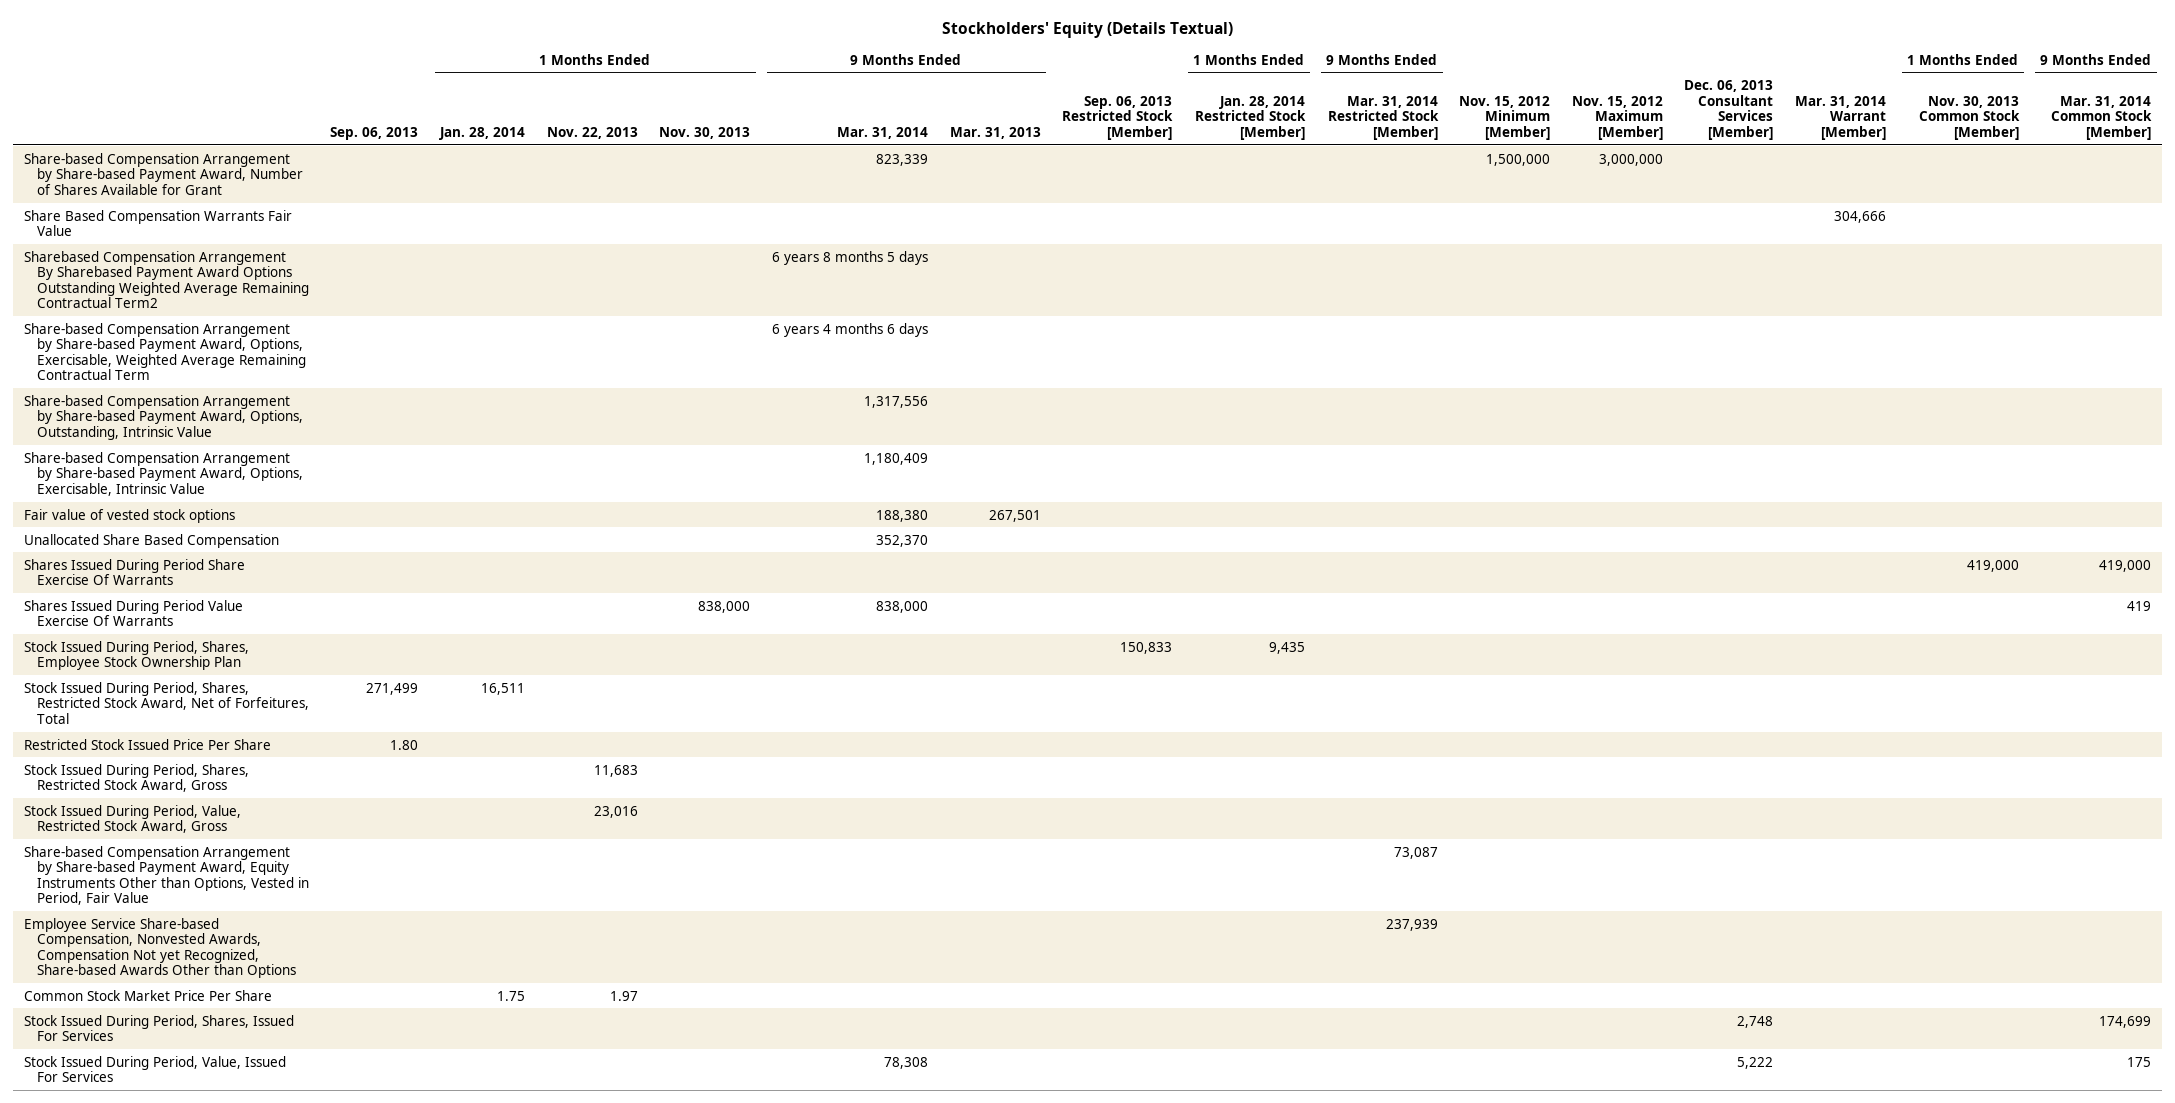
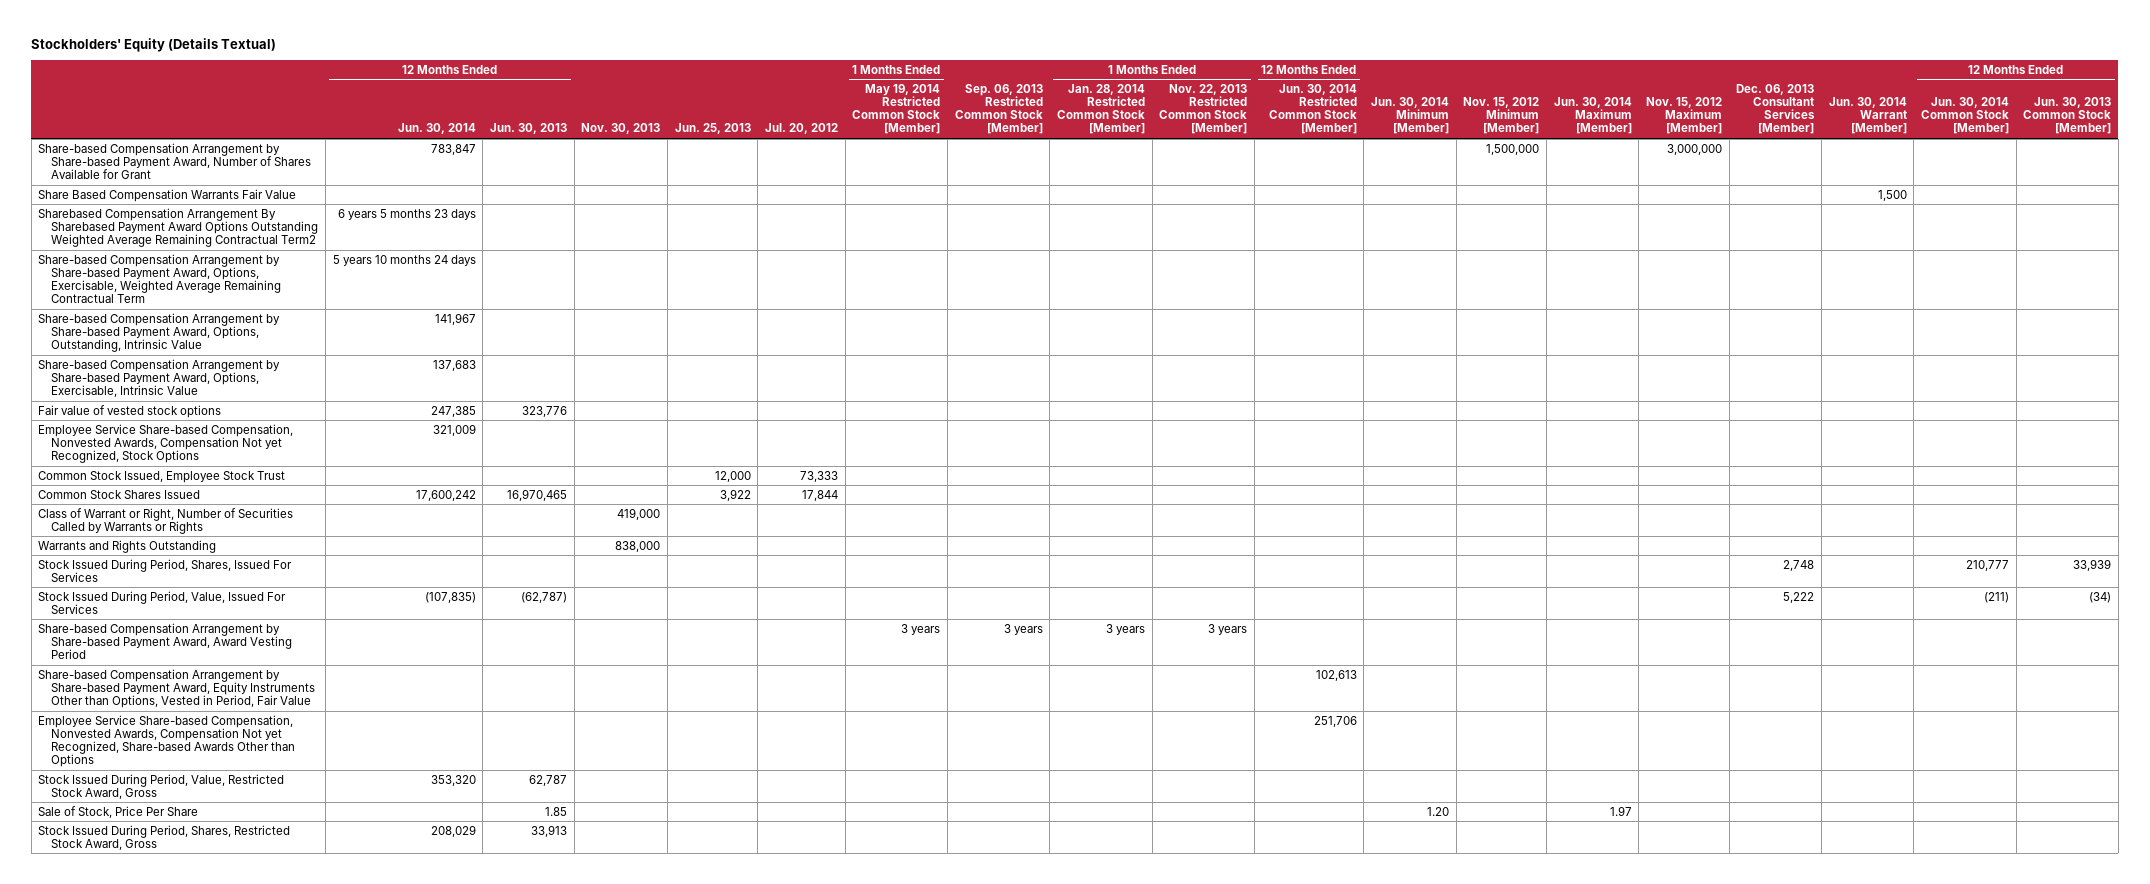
- | Sep. 06, 2013 | 1 Months Ended Jan. 28, 2014 | 1 Months Ended Nov. 22, 2013 | 1 Months Ended Nov. 30, 2013 | 9 Months Ended Mar. 31, 2014 | 9 Months Ended Mar. 31, 2013 | Sep. 06, 2013 Restricted Stock [Member] | 1 Months Ended Jan. 28, 2014 Restricted Stock [Member] | 9 Months Ended Mar. 31, 2014 Restricted Stock [Member] | Nov. 15, 2012 Minimum [Member] | Nov. 15, 2012 Maximum [Member] | Dec. 06, 2013 Consultant Services [Member] | Mar. 31, 2014 Warrant [Member] | 1 Months Ended Nov. 30, 2013 Common Stock [Member] | 9 Months Ended Mar. 31, 2014 Common Stock [Member]
+ | 12 Months Ended Jun. 30, 2014 | 12 Months Ended Jun. 30, 2013 | Nov. 30, 2013 | Jun. 25, 2013 | Jul. 20, 2012 | 1 Months Ended May 19, 2014 Restricted Common Stock [Member] | Sep. 06, 2013 Restricted Common Stock [Member] | 1 Months Ended Jan. 28, 2014 Restricted Common Stock [Member] | 1 Months Ended Nov. 22, 2013 Restricted Common Stock [Member] | 12 Months Ended Jun. 30, 2014 Restricted Common Stock [Member] | Jun. 30, 2014 Minimum [Member] | Nov. 15, 2012 Minimum [Member] | Jun. 30, 2014 Maximum [Member] | Nov. 15, 2012 Maximum [Member] | Dec. 06, 2013 Consultant Services [Member] | Jun. 30, 2014 Warrant [Member] | 12 Months Ended Jun. 30, 2014 Common Stock [Member] | 12 Months Ended Jun. 30, 2013 Common Stock [Member]
- Unallocated Share Based Compensation | | | | | 352,370 | | | | | | | | | |
- Shares Issued During Period Share Exercise Of Warrants | | | | | | | | | | | | | | 419,000 | 419,000
- Shares Issued During Period Value Exercise Of Warrants | | | | 838,000 | 838,000 | | | | | | | | | | 419
- Stock Issued During Period, Shares, Employee Stock Ownership Plan | | | | | | | 150,833 | 9,435 | | | | | | |
- Stock Issued During Period, Shares, Restricted Stock Award, Net of Forfeitures, Total | 271,499 | 16,511 | | | | | | | | | | | | |
- Restricted Stock Issued Price Per Share | 1.80 | | | | | | | | | | | | | |
- Common Stock Market Price Per Share | | 1.75 | 1.97 | | | | | | | | | | | |
+ Employee Service Share-based Compensation, Nonvested Awards, Compensation Not yet Recognized, Stock Options | 321,009 | | | | | | | | | | | | | | | | |
+ Common Stock Issued, Employee Stock Trust | | | | 12,000 | 73,333 | | | | | | | | | | | | |
+ Common Stock Shares Issued | 17,600,242 | 16,970,465 | | 3,922 | 17,844 | | | | | | | | | | | | |
+ Class of Warrant or Right, Number of Securities Called by Warrants or Rights | | | 419,000 | | | | | | | | | | | | | | |
+ Warrants and Rights Outstanding | | | 838,000 | | | | | | | | | | | | | | |
+ Share-based Compensation Arrangement by Share-based Payment Award, Award Vesting Period | | | | | | 3 years | 3 years | 3 years | 3 years | | | | | | | | |
moved down: Share-based Compensation Arrangement by Share-based Payment Award, Equity Instruments Other than Options, Vested in Period, Fair Value | | | | | | | | | | 102,613 | | | | | | | |
moved down: Employee Service Share-based Compensation, Nonvested Awards, Compensation Not yet Recognized, Share-based Awards Other than Options | | | | | | | | | | 251,706 | | | | | | | |
moved down: Stock Issued During Period, Value, Restricted Stock Award, Gross | 353,320 | 62,787 | | | | | | | | | | | | | | | |
+ Sale of Stock, Price Per Share | | 1.85 | | | | | | | | | 1.20 | | 1.97 | | | | |
moved down: Stock Issued During Period, Shares, Restricted Stock Award, Gross | 208,029 | 33,913 | | | | | | | | | | | | | | | |

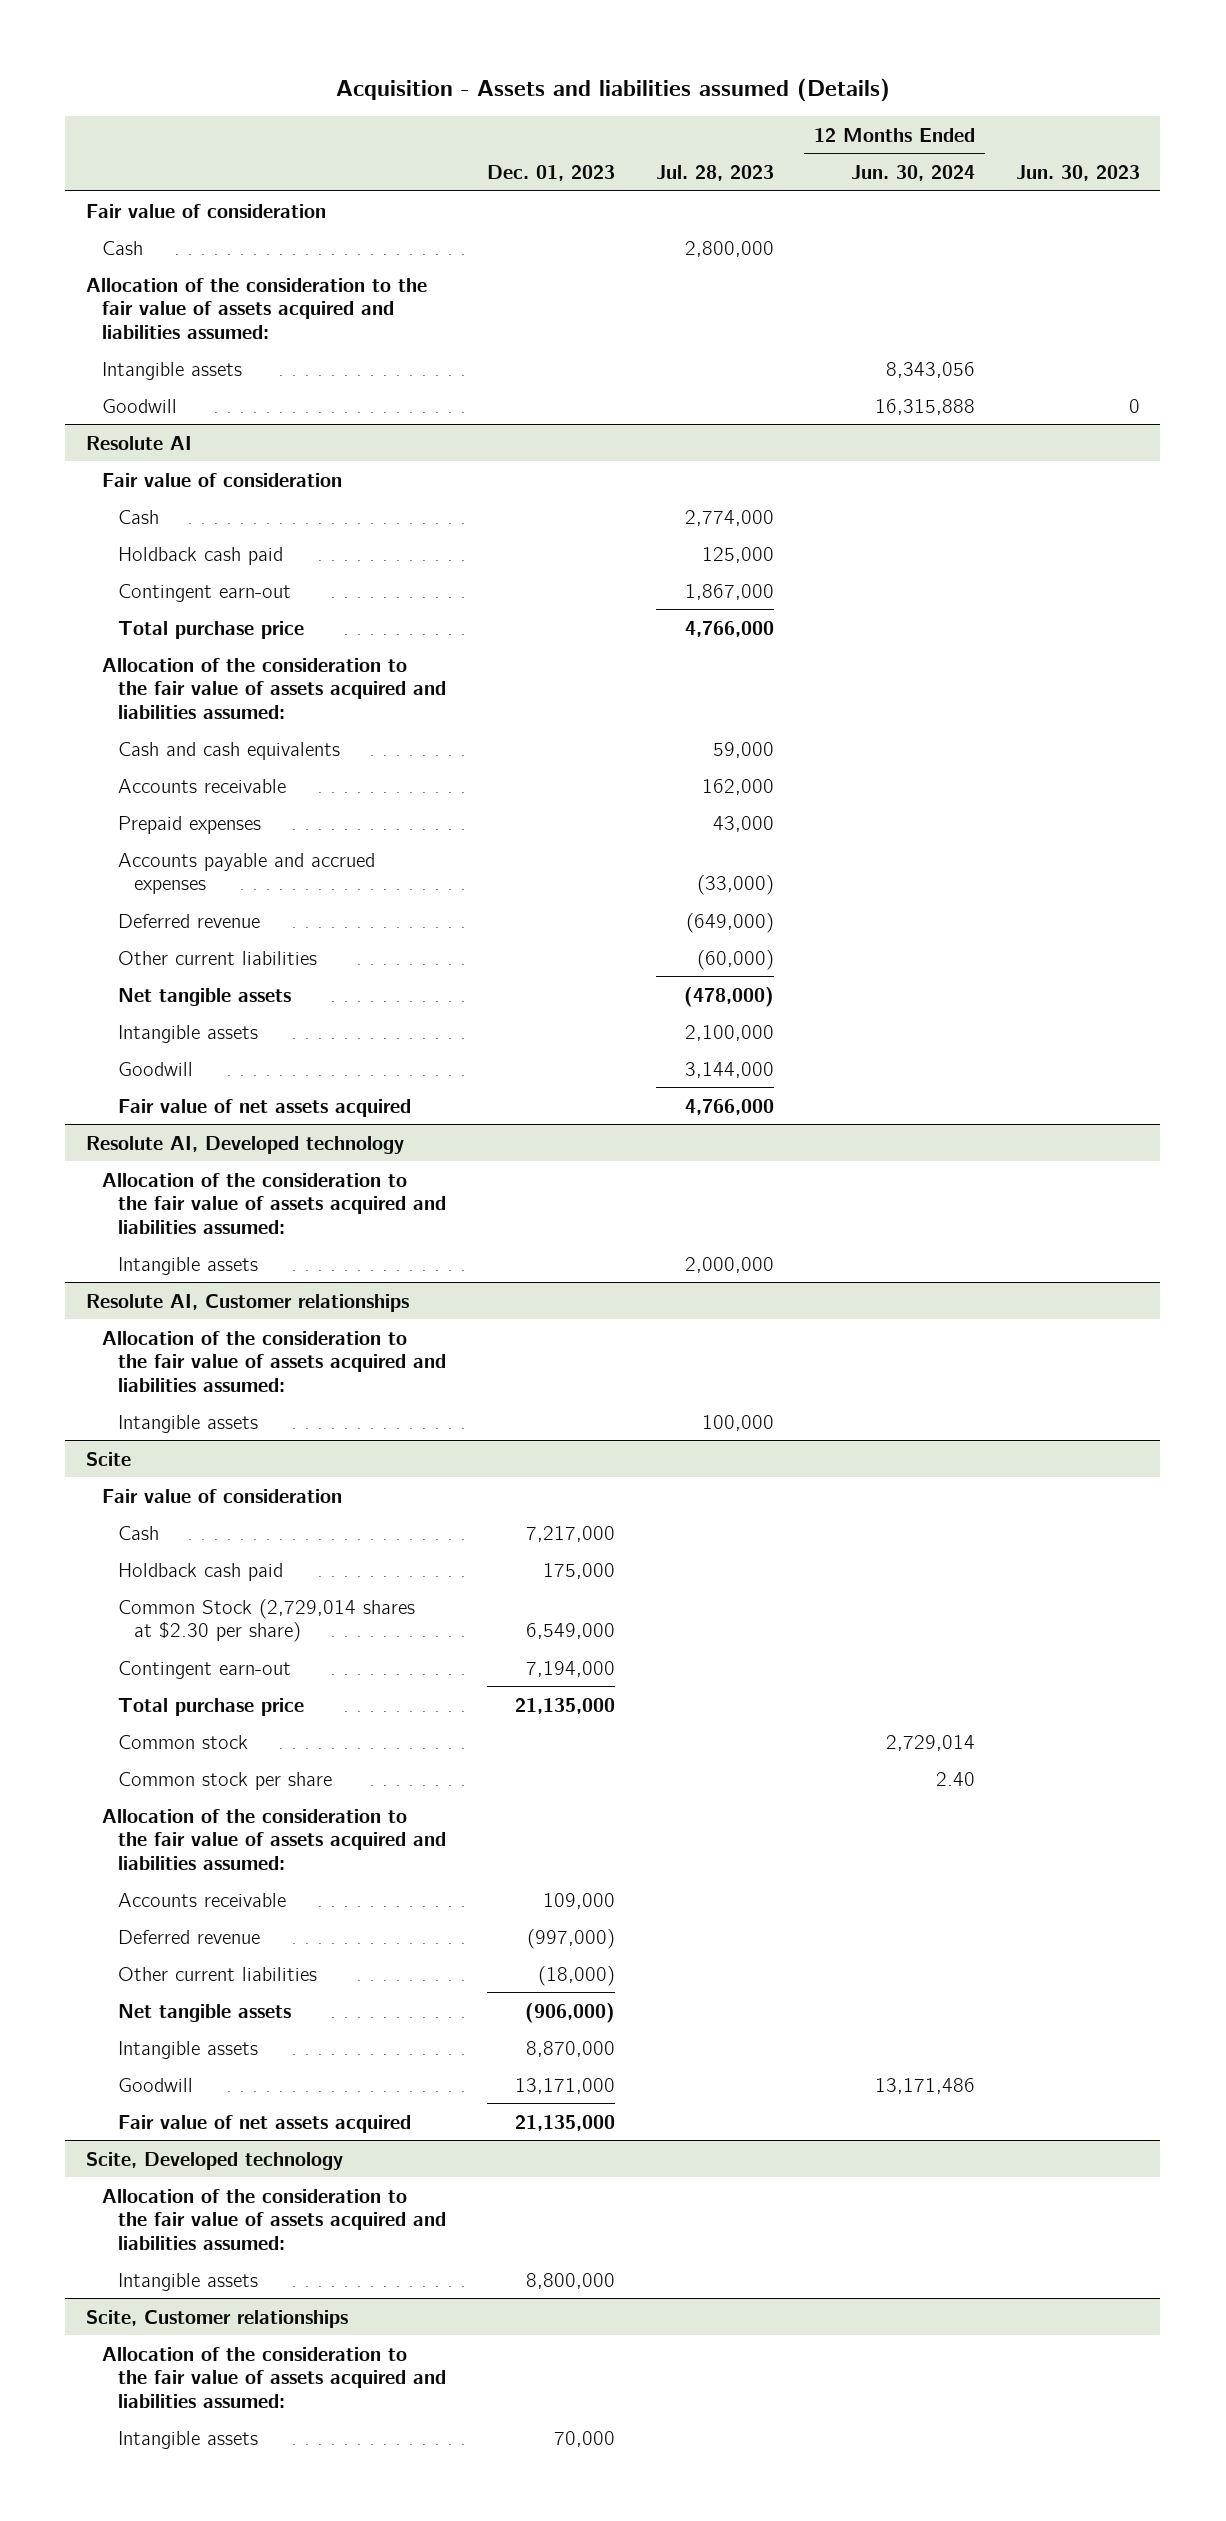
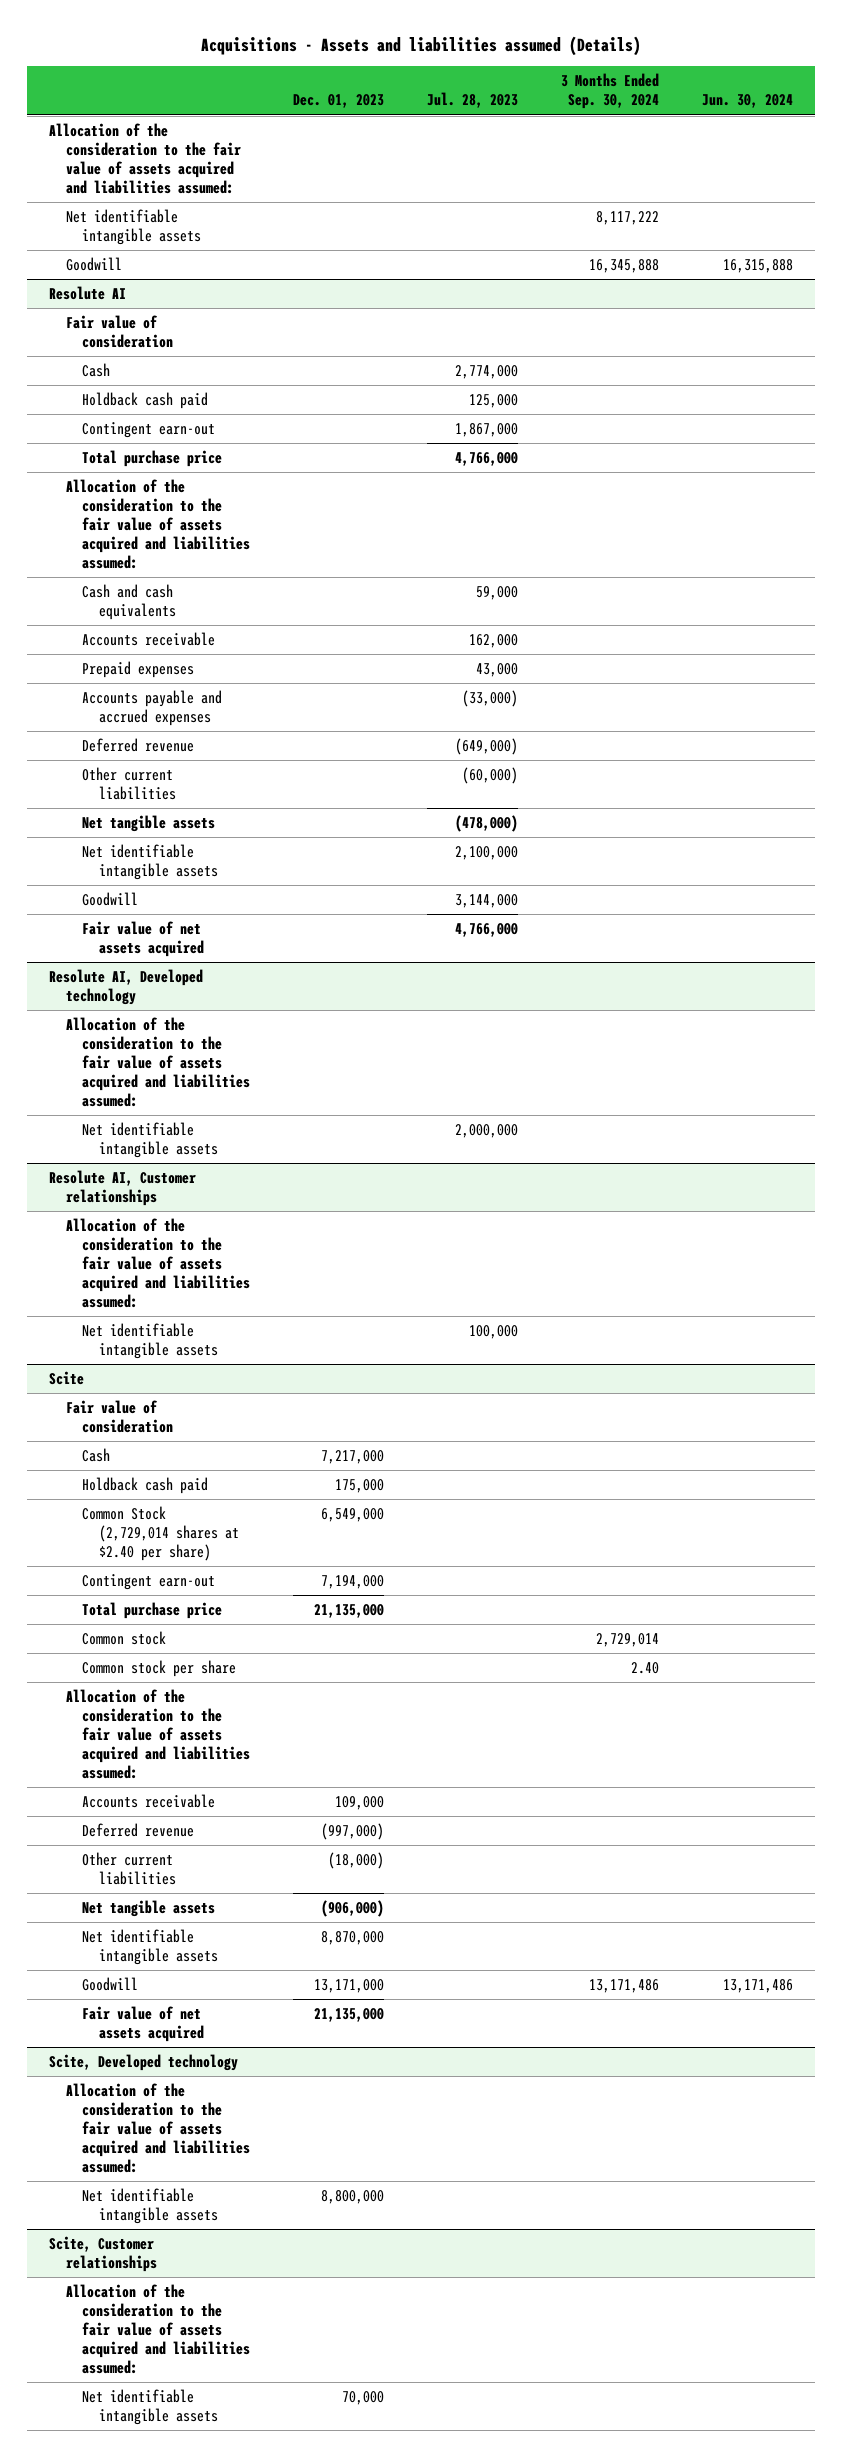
- Acquisition - Assets and liabilities assumed (Details)
+ Acquisitions - Assets and liabilities assumed (Details)
- | Dec. 01, 2023 | Jul. 28, 2023 | 12 Months Ended Jun. 30, 2024 | Jun. 30, 2023
+ | Dec. 01, 2023 | Jul. 28, 2023 | 3 Months Ended Sep. 30, 2024 | Jun. 30, 2024
- Fair value of consideration
- Cash | | 2,800,000 | |
- Intangible assets | | | 8,343,056 |
+ Net identifiable intangible assets | | | 8,117,222 |
@ Resolute AI
- Intangible assets | | 2,100,000 | |
+ Net identifiable intangible assets | | 2,100,000 | |
@ Resolute AI, Developed technology
- Intangible assets | | 2,000,000 | |
+ Net identifiable intangible assets | | 2,000,000 | |
@ Resolute AI, Customer relationships
- Intangible assets | | 100,000 | |
+ Net identifiable intangible assets | | 100,000 | |
@ Scite
- Common Stock (2,729,014 shares at $2.30 per share) | 6,549,000 | | |
+ Common Stock (2,729,014 shares at $2.40 per share) | 6,549,000 | | |
- Intangible assets | 8,870,000 | | |
+ Net identifiable intangible assets | 8,870,000 | | |
@ Scite, Developed technology
- Intangible assets | 8,800,000 | | |
+ Net identifiable intangible assets | 8,800,000 | | |
@ Scite, Customer relationships
- Intangible assets | 70,000 | | |
+ Net identifiable intangible assets | 70,000 | | |

